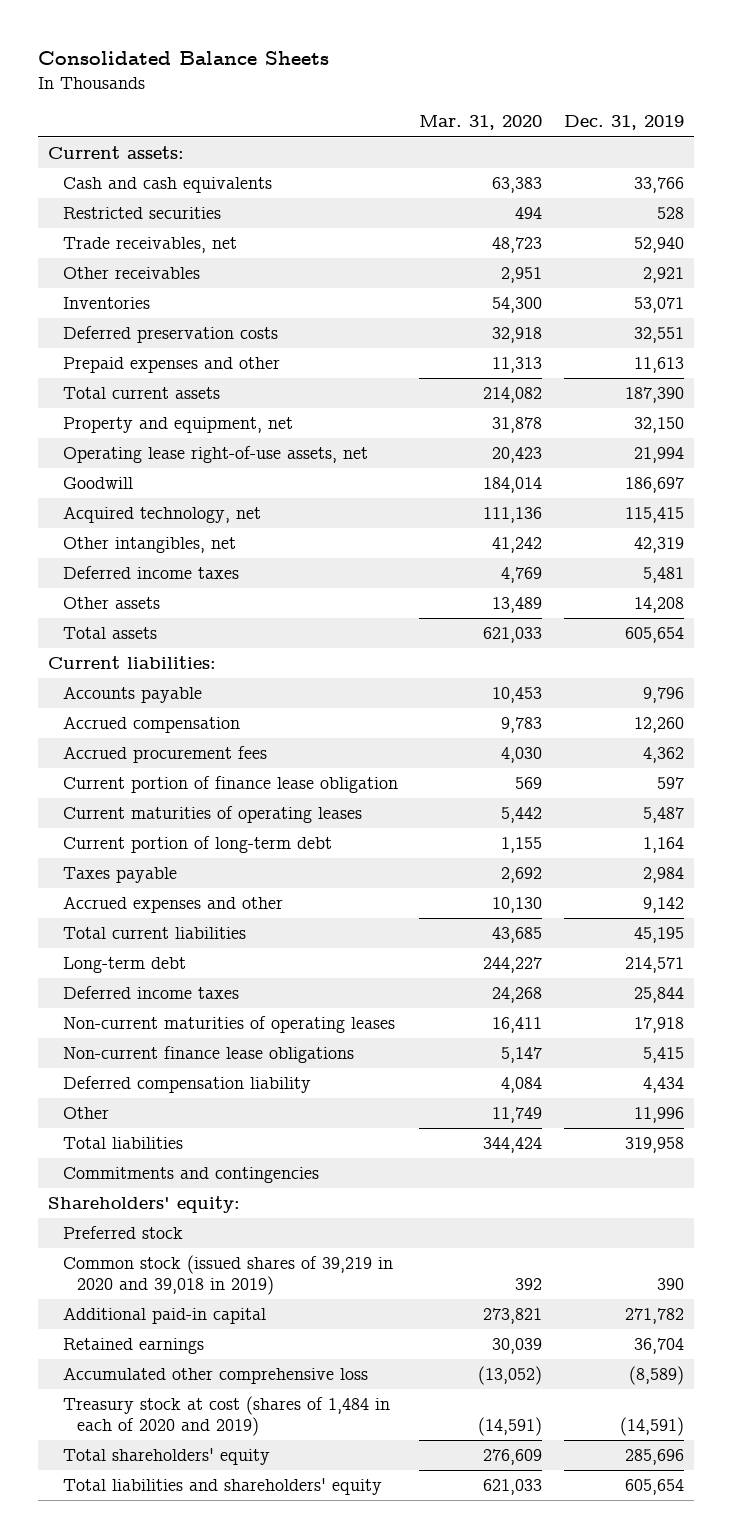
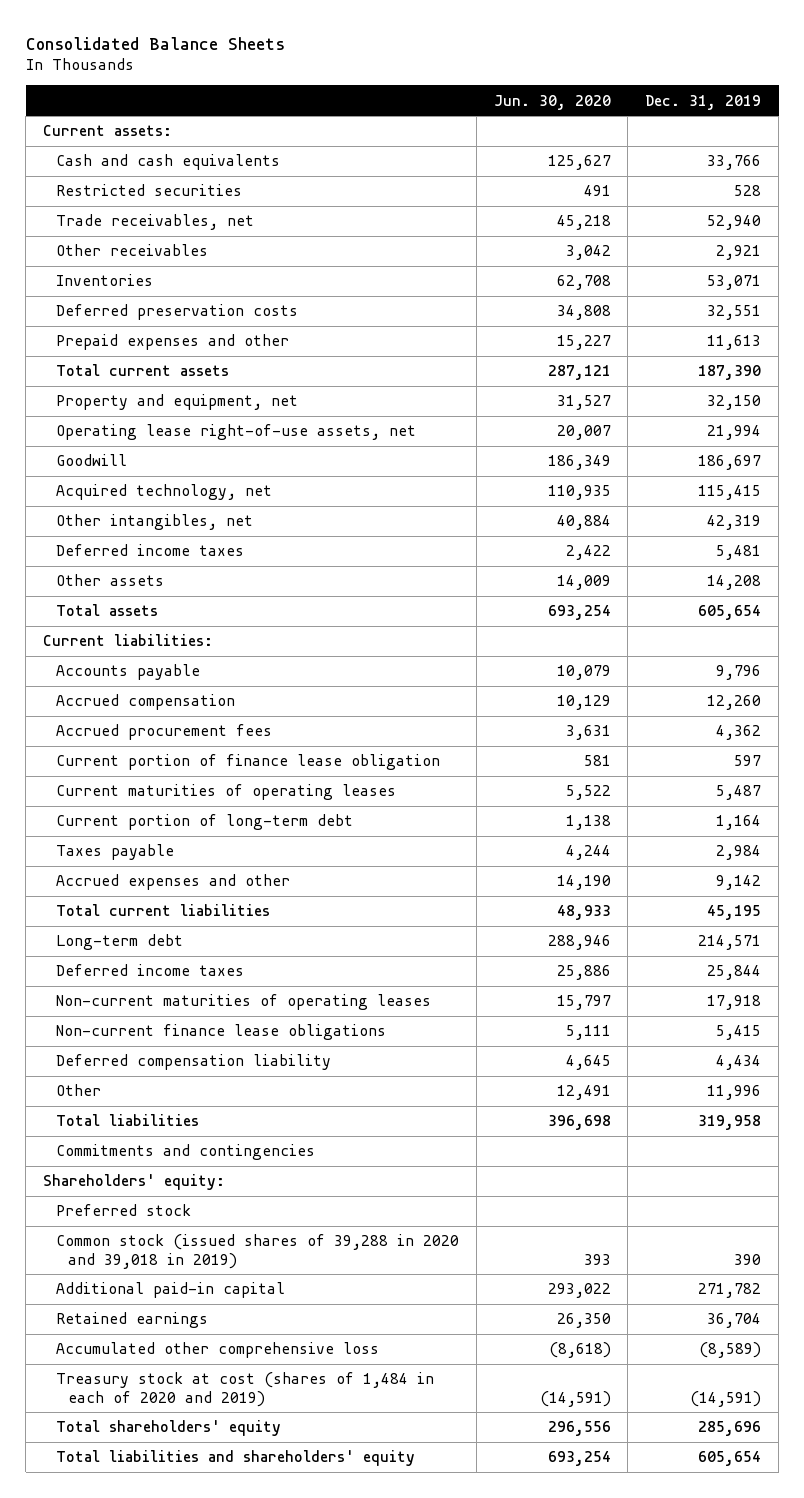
- | Mar. 31, 2020 | Dec. 31, 2019
+ | Jun. 30, 2020 | Dec. 31, 2019
- Common stock (issued shares of 39,219 in 2020 and 39,018 in 2019) | 392 | 390
+ Common stock (issued shares of 39,288 in 2020 and 39,018 in 2019) | 393 | 390

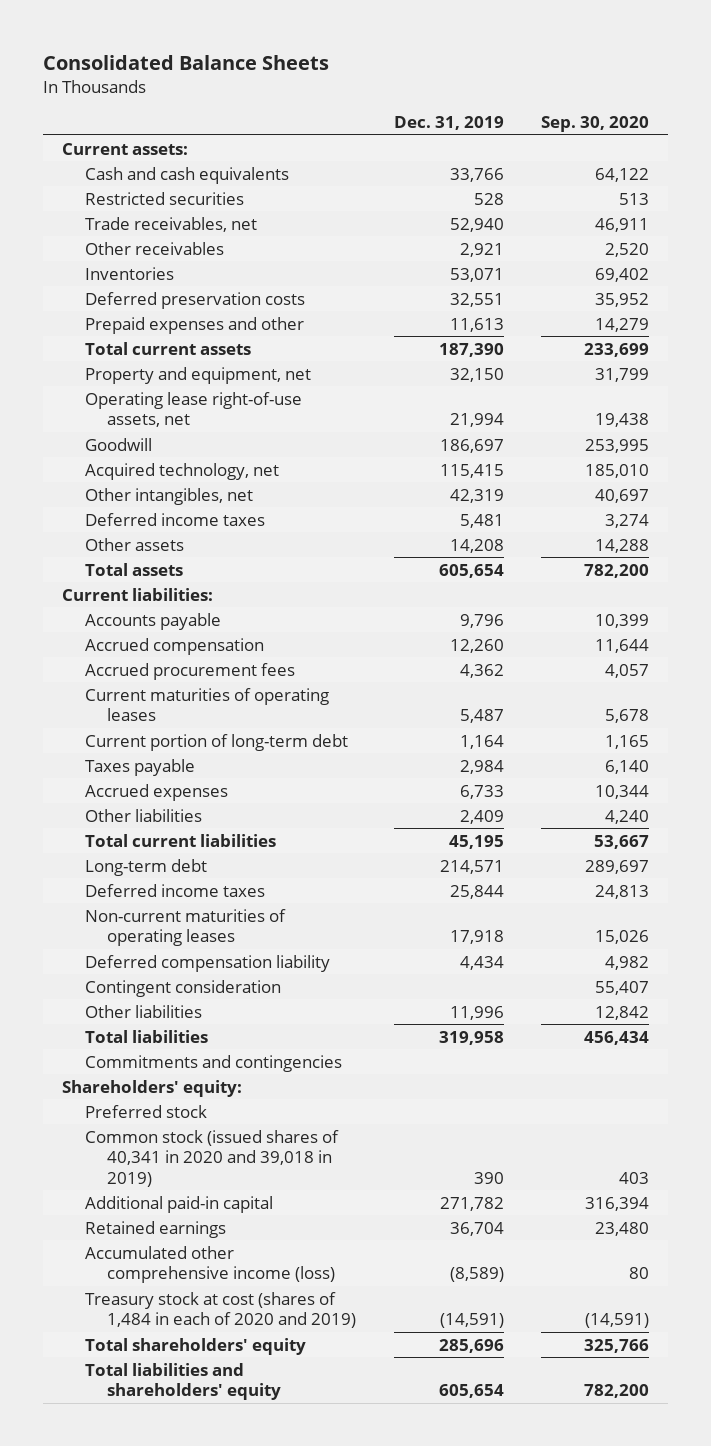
- | Jun. 30, 2020 | Dec. 31, 2019
+ | Dec. 31, 2019 | Sep. 30, 2020
- Current portion of finance lease obligation | 581 | 597
- Accrued expenses and other | 14,190 | 9,142
+ Accrued expenses | 6,733 | 10,344
+ Other liabilities | 2,409 | 4,240
- Non-current finance lease obligations | 5,111 | 5,415
- Other | 12,491 | 11,996
+ Contingent consideration | | 55,407
+ Other liabilities | 11,996 | 12,842
- Common stock (issued shares of 39,288 in 2020 and 39,018 in 2019) | 393 | 390
+ Common stock (issued shares of 40,341 in 2020 and 39,018 in 2019) | 390 | 403
- Accumulated other comprehensive loss | (8,618) | (8,589)
+ Accumulated other comprehensive income (loss) | (8,589) | 80

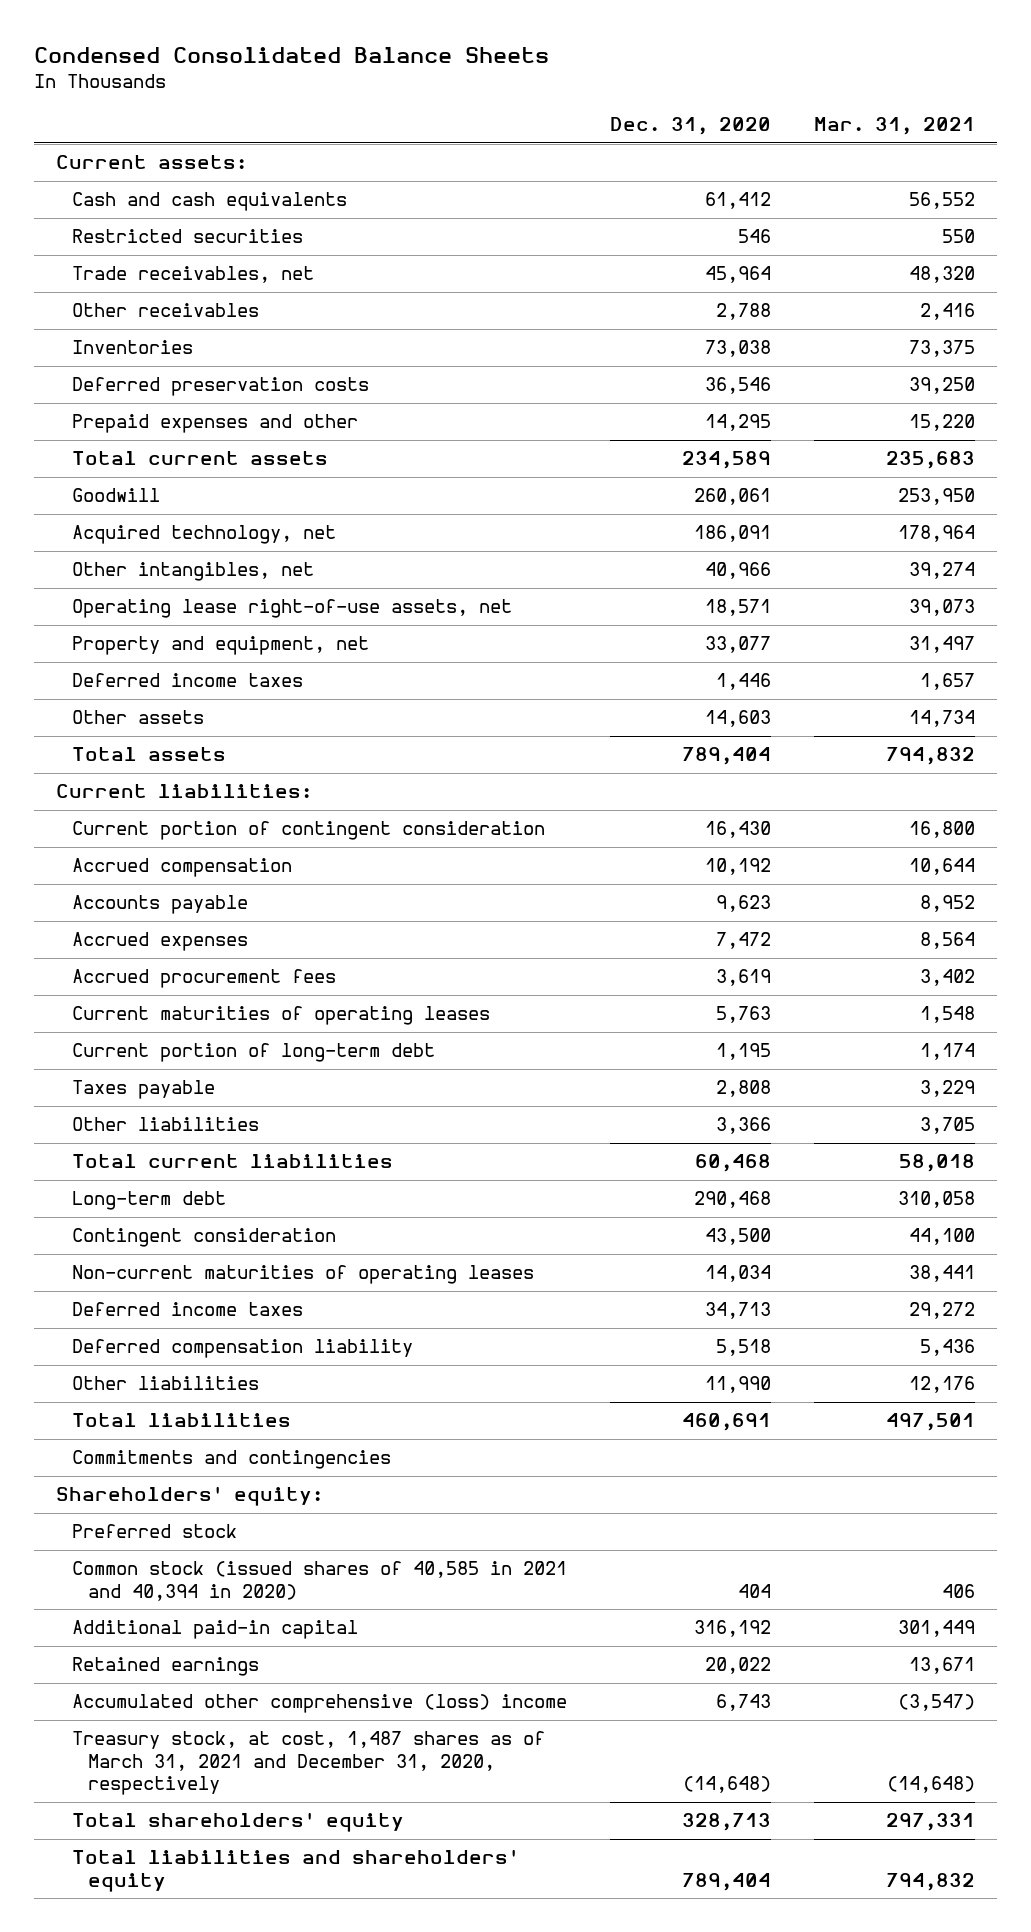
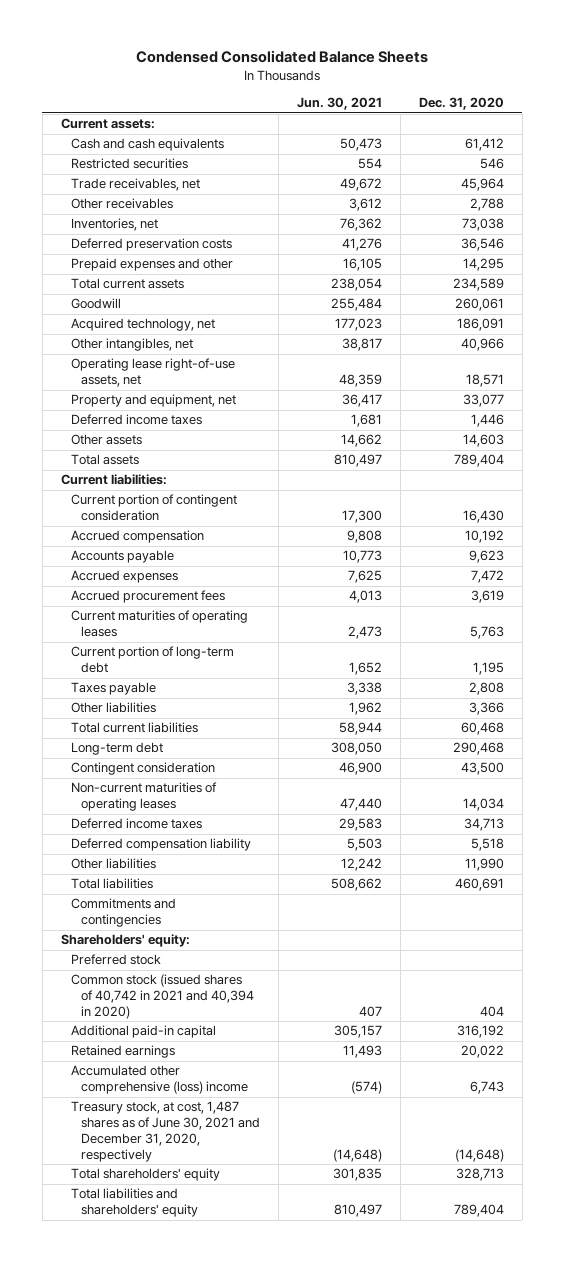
- | Dec. 31, 2020 | Mar. 31, 2021
+ | Jun. 30, 2021 | Dec. 31, 2020
- Inventories | 73,038 | 73,375
+ Inventories, net | 76,362 | 73,038
- Common stock (issued shares of 40,585 in 2021 and 40,394 in 2020) | 404 | 406
+ Common stock (issued shares of 40,742 in 2021 and 40,394 in 2020) | 407 | 404
- Treasury stock, at cost, 1,487 shares as of March 31, 2021 and December 31, 2020, respectively | (14,648) | (14,648)
+ Treasury stock, at cost, 1,487 shares as of June 30, 2021 and December 31, 2020, respectively | (14,648) | (14,648)

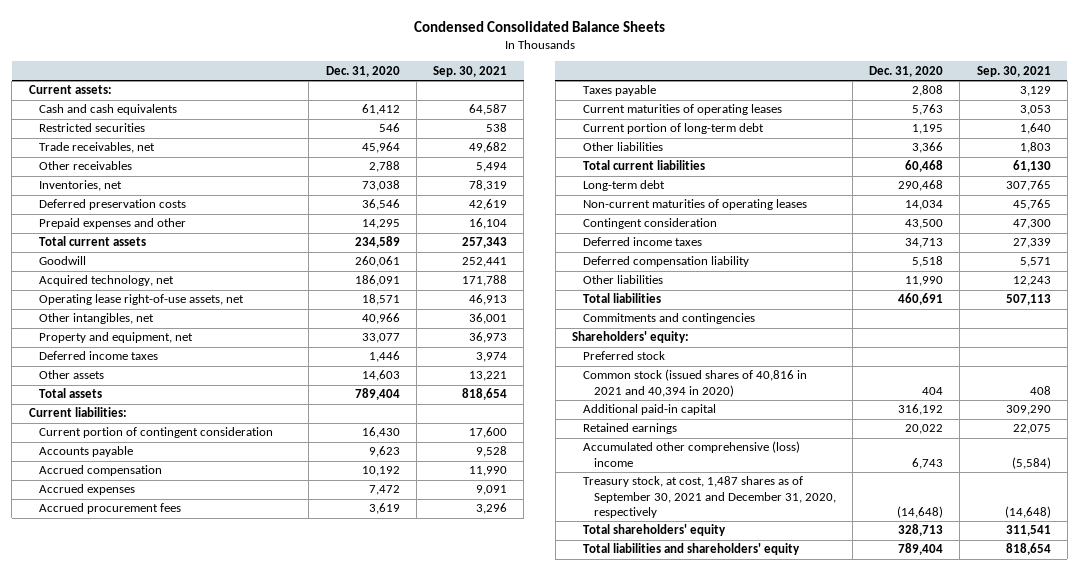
- | Jun. 30, 2021 | Dec. 31, 2020
+ | Dec. 31, 2020 | Sep. 30, 2021
moved down: Other intangibles, net | 40,966 | 36,001
moved down: Accrued compensation | 10,192 | 11,990
moved up: Taxes payable | 2,808 | 3,129
moved down: Contingent consideration | 43,500 | 47,300
- Common stock (issued shares of 40,742 in 2021 and 40,394 in 2020) | 407 | 404
+ Common stock (issued shares of 40,816 in 2021 and 40,394 in 2020) | 404 | 408
- Treasury stock, at cost, 1,487 shares as of June 30, 2021 and December 31, 2020, respectively | (14,648) | (14,648)
+ Treasury stock, at cost, 1,487 shares as of September 30, 2021 and December 31, 2020, respectively | (14,648) | (14,648)

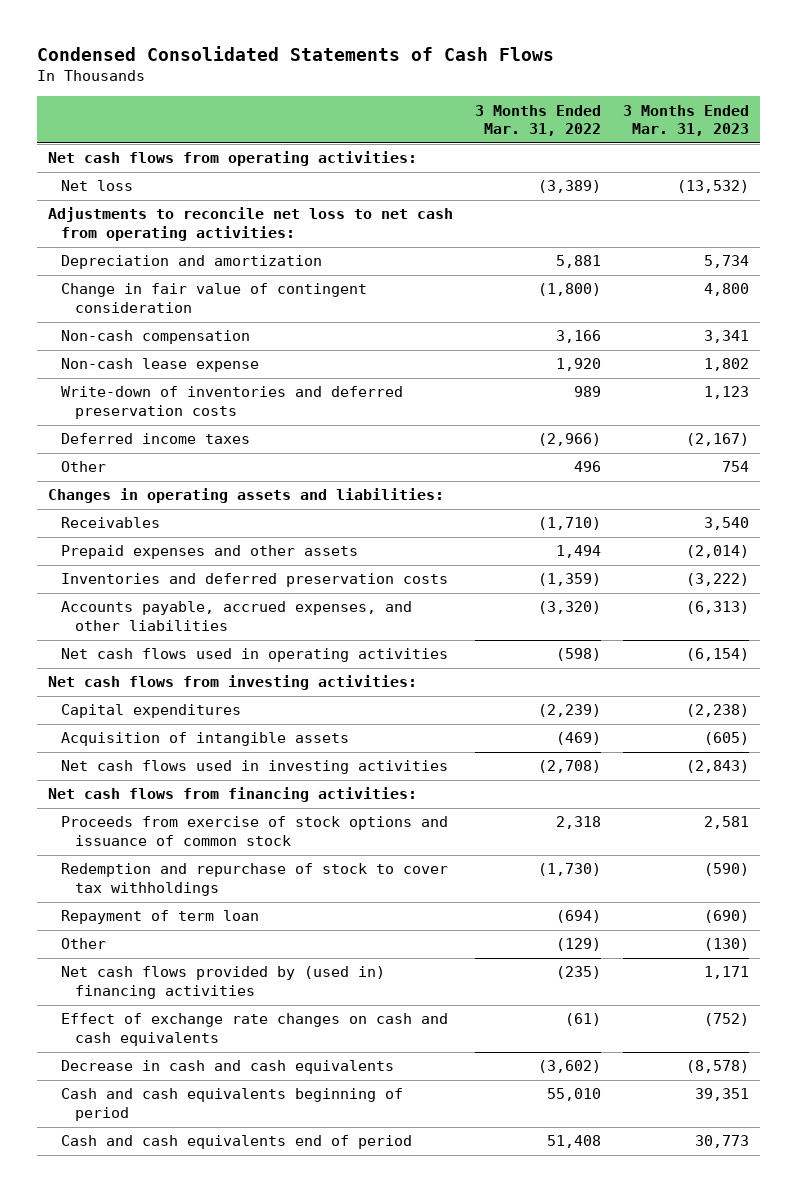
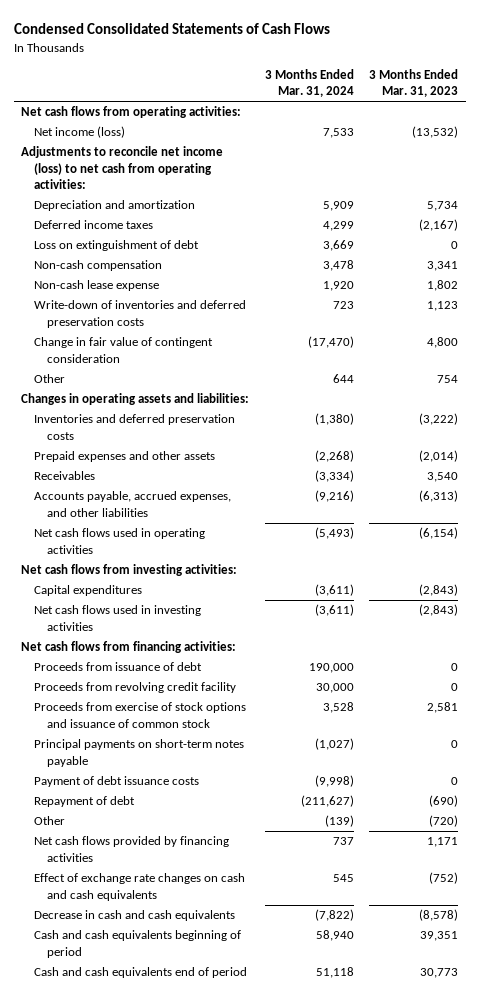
- | 3 Months Ended Mar. 31, 2022 | 3 Months Ended Mar. 31, 2023
+ | 3 Months Ended Mar. 31, 2024 | 3 Months Ended Mar. 31, 2023
- Net loss | (3,389) | (13,532)
- Adjustments to reconcile net loss to net cash from operating activities:
+ Net income (loss) | 7,533 | (13,532)
+ Adjustments to reconcile net income (loss) to net cash from operating activities:
moved up: Deferred income taxes | 4,299 | (2,167)
+ Loss on extinguishment of debt | 3,669 | 0
moved down: Change in fair value of contingent consideration | (17,470) | 4,800
moved down: Prepaid expenses and other assets | (2,268) | (2,014)
moved down: Receivables | (3,334) | 3,540
- Capital expenditures | (2,239) | (2,238)
- Acquisition of intangible assets | (469) | (605)
+ Capital expenditures | (3,611) | (2,843)
+ Proceeds from issuance of debt | 190,000 | 0
+ Proceeds from revolving credit facility | 30,000 | 0
- Redemption and repurchase of stock to cover tax withholdings | (1,730) | (590)
- Repayment of term loan | (694) | (690)
- Other | (129) | (130)
- Net cash flows provided by (used in) financing activities | (235) | 1,171
+ Principal payments on short-term notes payable | (1,027) | 0
+ Payment of debt issuance costs | (9,998) | 0
+ Repayment of debt | (211,627) | (690)
+ Other | (139) | (720)
+ Net cash flows provided by financing activities | 737 | 1,171

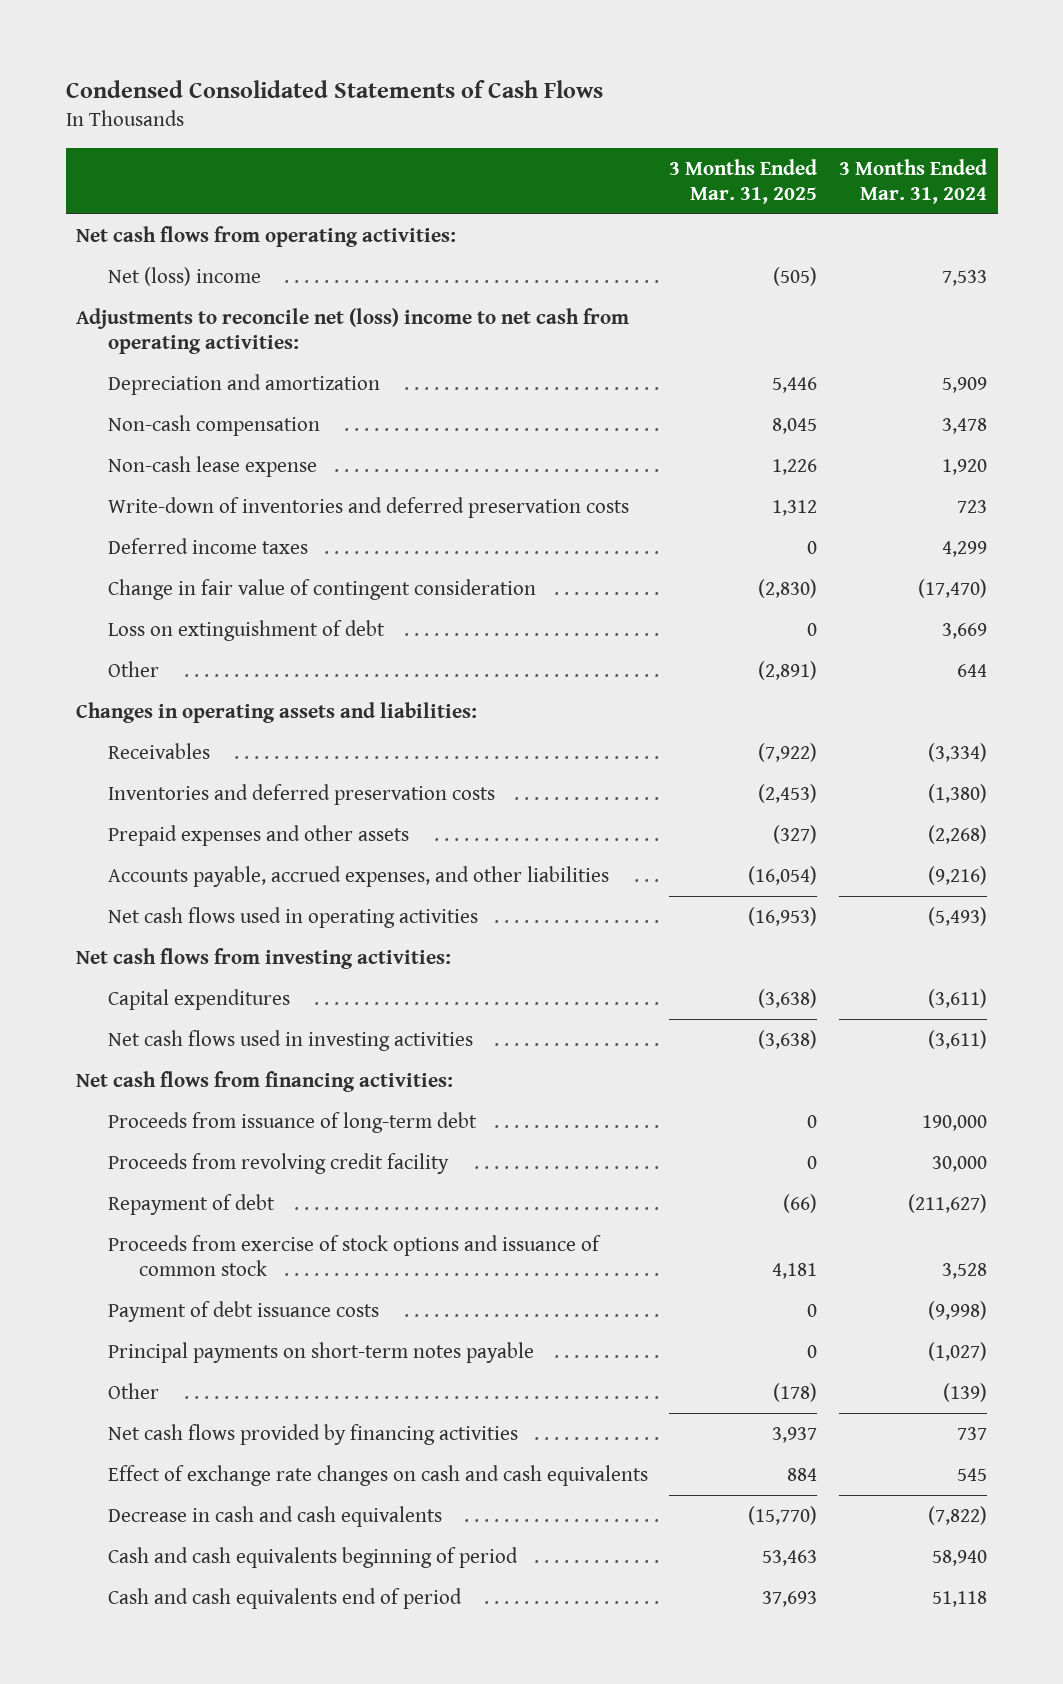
- | 3 Months Ended Mar. 31, 2024 | 3 Months Ended Mar. 31, 2023
+ | 3 Months Ended Mar. 31, 2025 | 3 Months Ended Mar. 31, 2024
- Net income (loss) | 7,533 | (13,532)
- Adjustments to reconcile net income (loss) to net cash from operating activities:
+ Net (loss) income | (505) | 7,533
+ Adjustments to reconcile net (loss) income to net cash from operating activities:
moved down: Deferred income taxes | 0 | 4,299
moved down: Loss on extinguishment of debt | 0 | 3,669
moved up: Receivables | (7,922) | (3,334)
- Proceeds from issuance of debt | 190,000 | 0
+ Proceeds from issuance of long-term debt | 0 | 190,000
moved up: Repayment of debt | (66) | (211,627)
moved down: Principal payments on short-term notes payable | 0 | (1,027)

